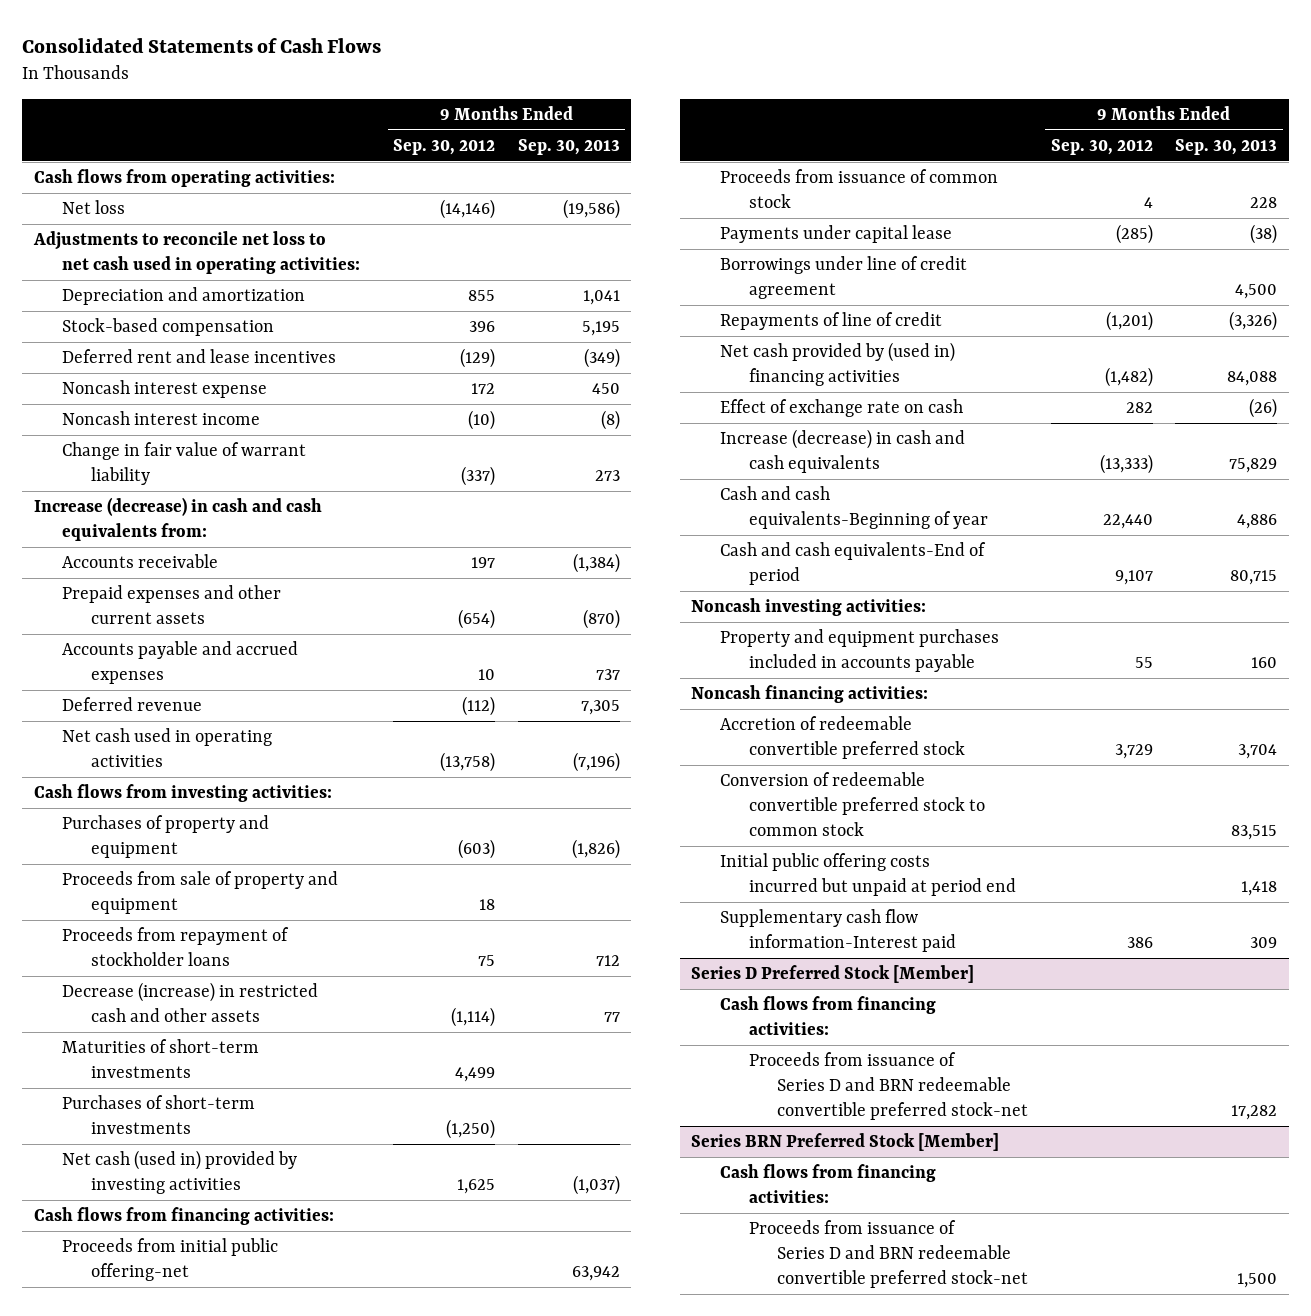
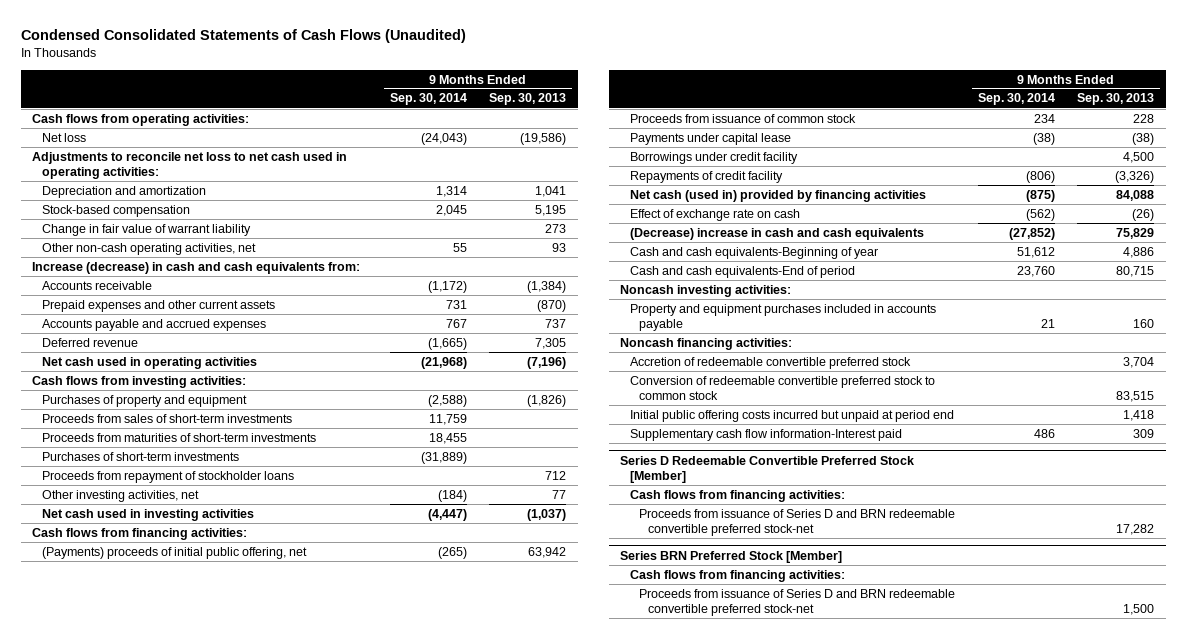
- Consolidated Statements of Cash Flows
+ Condensed Consolidated Statements of Cash Flows (Unaudited)
- | 9 Months Ended Sep. 30, 2012 | 9 Months Ended Sep. 30, 2013
+ | 9 Months Ended Sep. 30, 2014 | 9 Months Ended Sep. 30, 2013
- Deferred rent and lease incentives | (129) | (349)
- Noncash interest expense | 172 | 450
- Noncash interest income | (10) | (8)
+ Other non-cash operating activities, net | 55 | 93
- Proceeds from sale of property and equipment | 18 |
- Decrease (increase) in restricted cash and other assets | (1,114) | 77
- Maturities of short-term investments | 4,499 |
+ Proceeds from sales of short-term investments | 11,759 |
+ Proceeds from maturities of short-term investments | 18,455 |
- Net cash (used in) provided by investing activities | 1,625 | (1,037)
moved down: Proceeds from repayment of stockholder loans | | 712
+ Other investing activities, net | (184) | 77
+ Net cash used in investing activities | (4,447) | (1,037)
- Proceeds from initial public offering-net | | 63,942
+ (Payments) proceeds of initial public offering, net | (265) | 63,942
- Borrowings under line of credit agreement | | 4,500
- Repayments of line of credit | (1,201) | (3,326)
- Net cash provided by (used in) financing activities | (1,482) | 84,088
+ Borrowings under credit facility | | 4,500
+ Repayments of credit facility | (806) | (3,326)
+ Net cash (used in) provided by financing activities | (875) | 84,088
- Increase (decrease) in cash and cash equivalents | (13,333) | 75,829
+ (Decrease) increase in cash and cash equivalents | (27,852) | 75,829
- Series D Preferred Stock [Member]
+ Series D Redeemable Convertible Preferred Stock [Member]

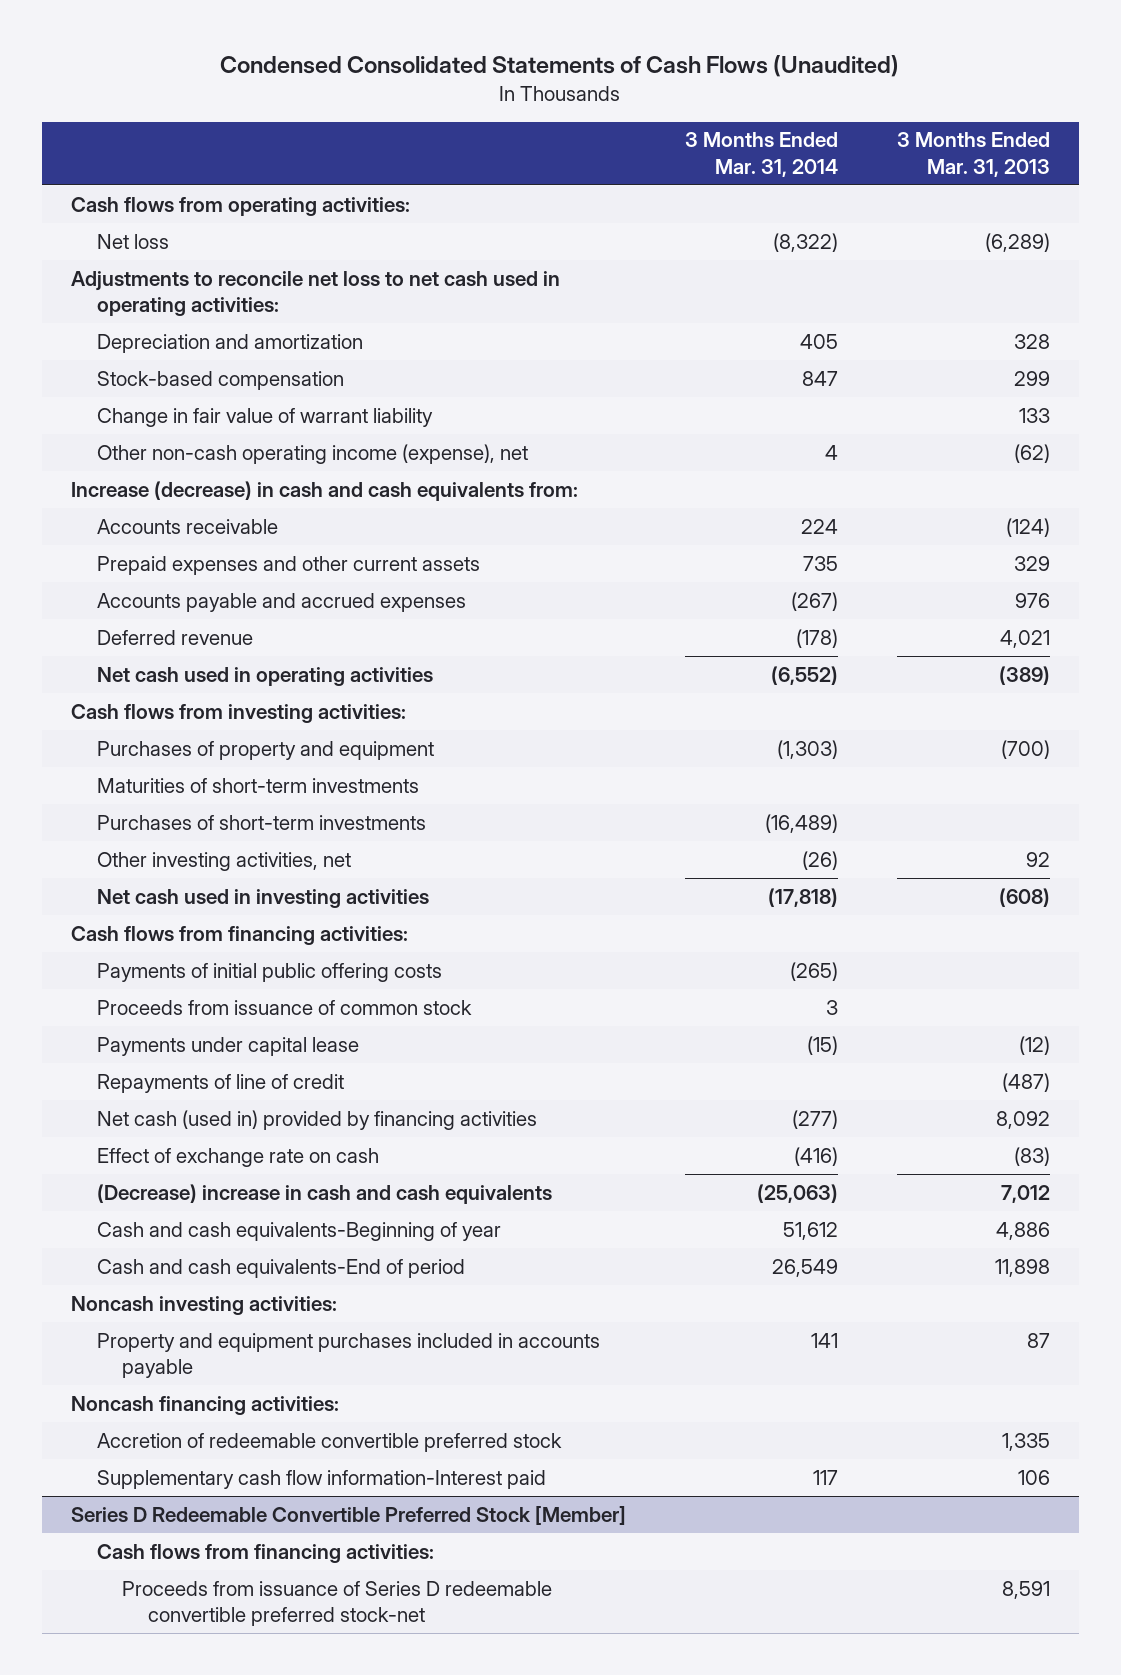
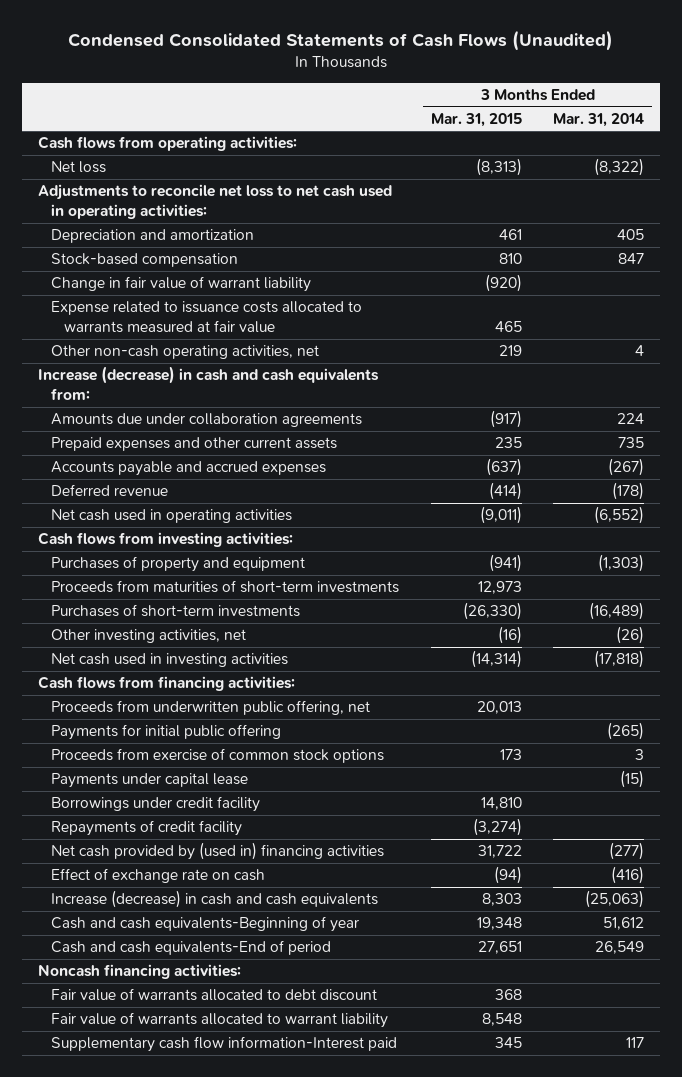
- | 3 Months Ended Mar. 31, 2014 | 3 Months Ended Mar. 31, 2013
+ | 3 Months Ended Mar. 31, 2015 | 3 Months Ended Mar. 31, 2014
- Other non-cash operating income (expense), net | 4 | (62)
+ Expense related to issuance costs allocated to warrants measured at fair value | 465 |
+ Other non-cash operating activities, net | 219 | 4
- Accounts receivable | 224 | (124)
+ Amounts due under collaboration agreements | (917) | 224
- Maturities of short-term investments
+ Proceeds from maturities of short-term investments | 12,973 |
- Payments of initial public offering costs | (265) |
- Proceeds from issuance of common stock | 3 |
+ Proceeds from underwritten public offering, net | 20,013 |
+ Payments for initial public offering | | (265)
+ Proceeds from exercise of common stock options | 173 | 3
- Repayments of line of credit | | (487)
- Net cash (used in) provided by financing activities | (277) | 8,092
+ Borrowings under credit facility | 14,810 |
+ Repayments of credit facility | (3,274) |
+ Net cash provided by (used in) financing activities | 31,722 | (277)
- (Decrease) increase in cash and cash equivalents | (25,063) | 7,012
+ Increase (decrease) in cash and cash equivalents | 8,303 | (25,063)
- Noncash investing activities:
- Property and equipment purchases included in accounts payable | 141 | 87
- Accretion of redeemable convertible preferred stock | | 1,335
+ Fair value of warrants allocated to debt discount | 368 |
+ Fair value of warrants allocated to warrant liability | 8,548 |
- Series D Redeemable Convertible Preferred Stock [Member]
- Cash flows from financing activities:
- Proceeds from issuance of Series D redeemable convertible preferred stock-net | | 8,591

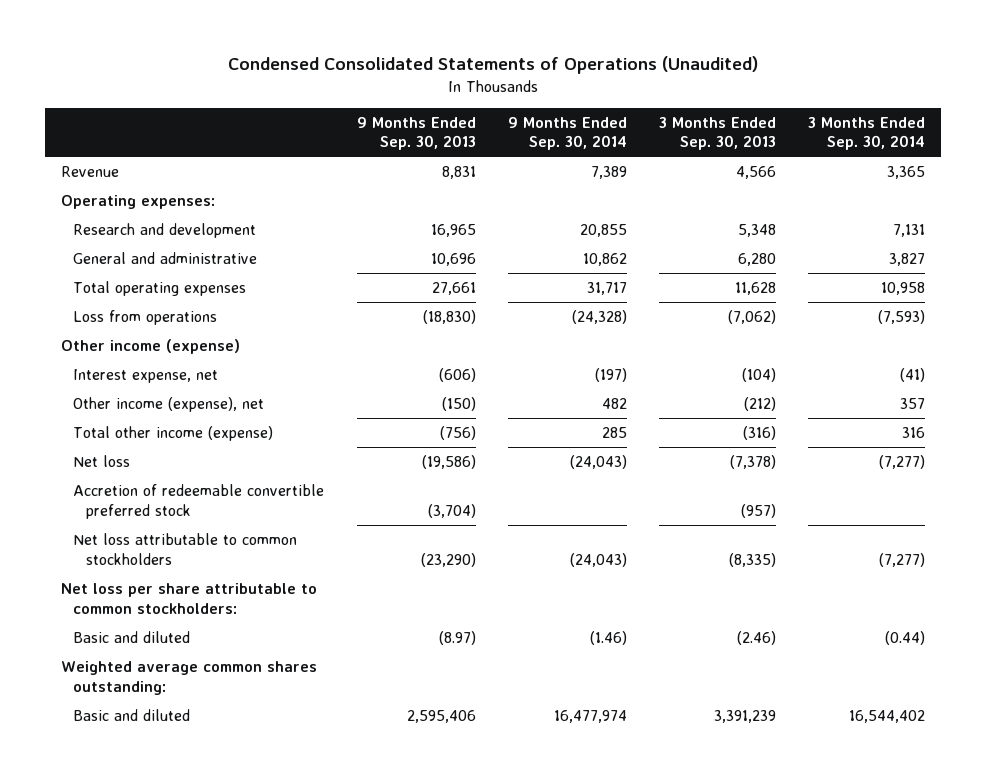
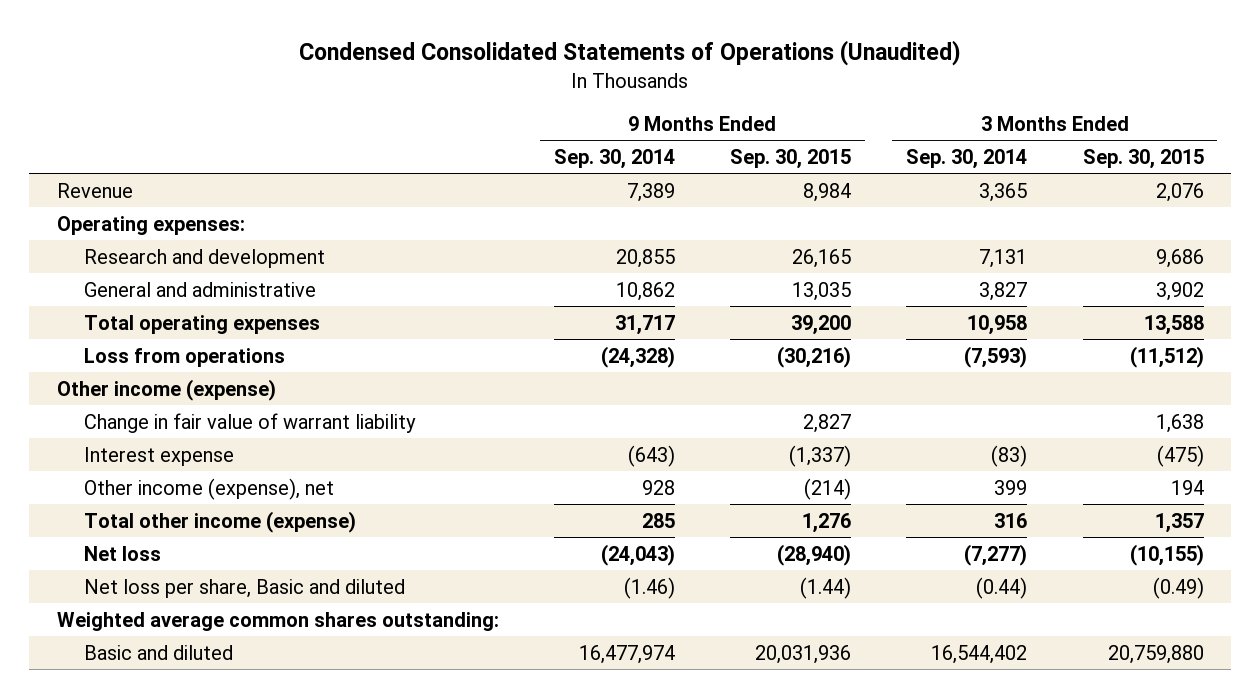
- | 9 Months Ended Sep. 30, 2013 | 9 Months Ended Sep. 30, 2014 | 3 Months Ended Sep. 30, 2013 | 3 Months Ended Sep. 30, 2014
+ | 9 Months Ended Sep. 30, 2014 | 9 Months Ended Sep. 30, 2015 | 3 Months Ended Sep. 30, 2014 | 3 Months Ended Sep. 30, 2015
- Interest expense, net | (606) | (197) | (104) | (41)
- Other income (expense), net | (150) | 482 | (212) | 357
+ Change in fair value of warrant liability | | 2,827 | | 1,638
+ Interest expense | (643) | (1,337) | (83) | (475)
+ Other income (expense), net | 928 | (214) | 399 | 194
- Accretion of redeemable convertible preferred stock | (3,704) | | (957) |
- Net loss attributable to common stockholders | (23,290) | (24,043) | (8,335) | (7,277)
- Net loss per share attributable to common stockholders:
- Basic and diluted | (8.97) | (1.46) | (2.46) | (0.44)
+ Net loss per share, Basic and diluted | (1.46) | (1.44) | (0.44) | (0.49)

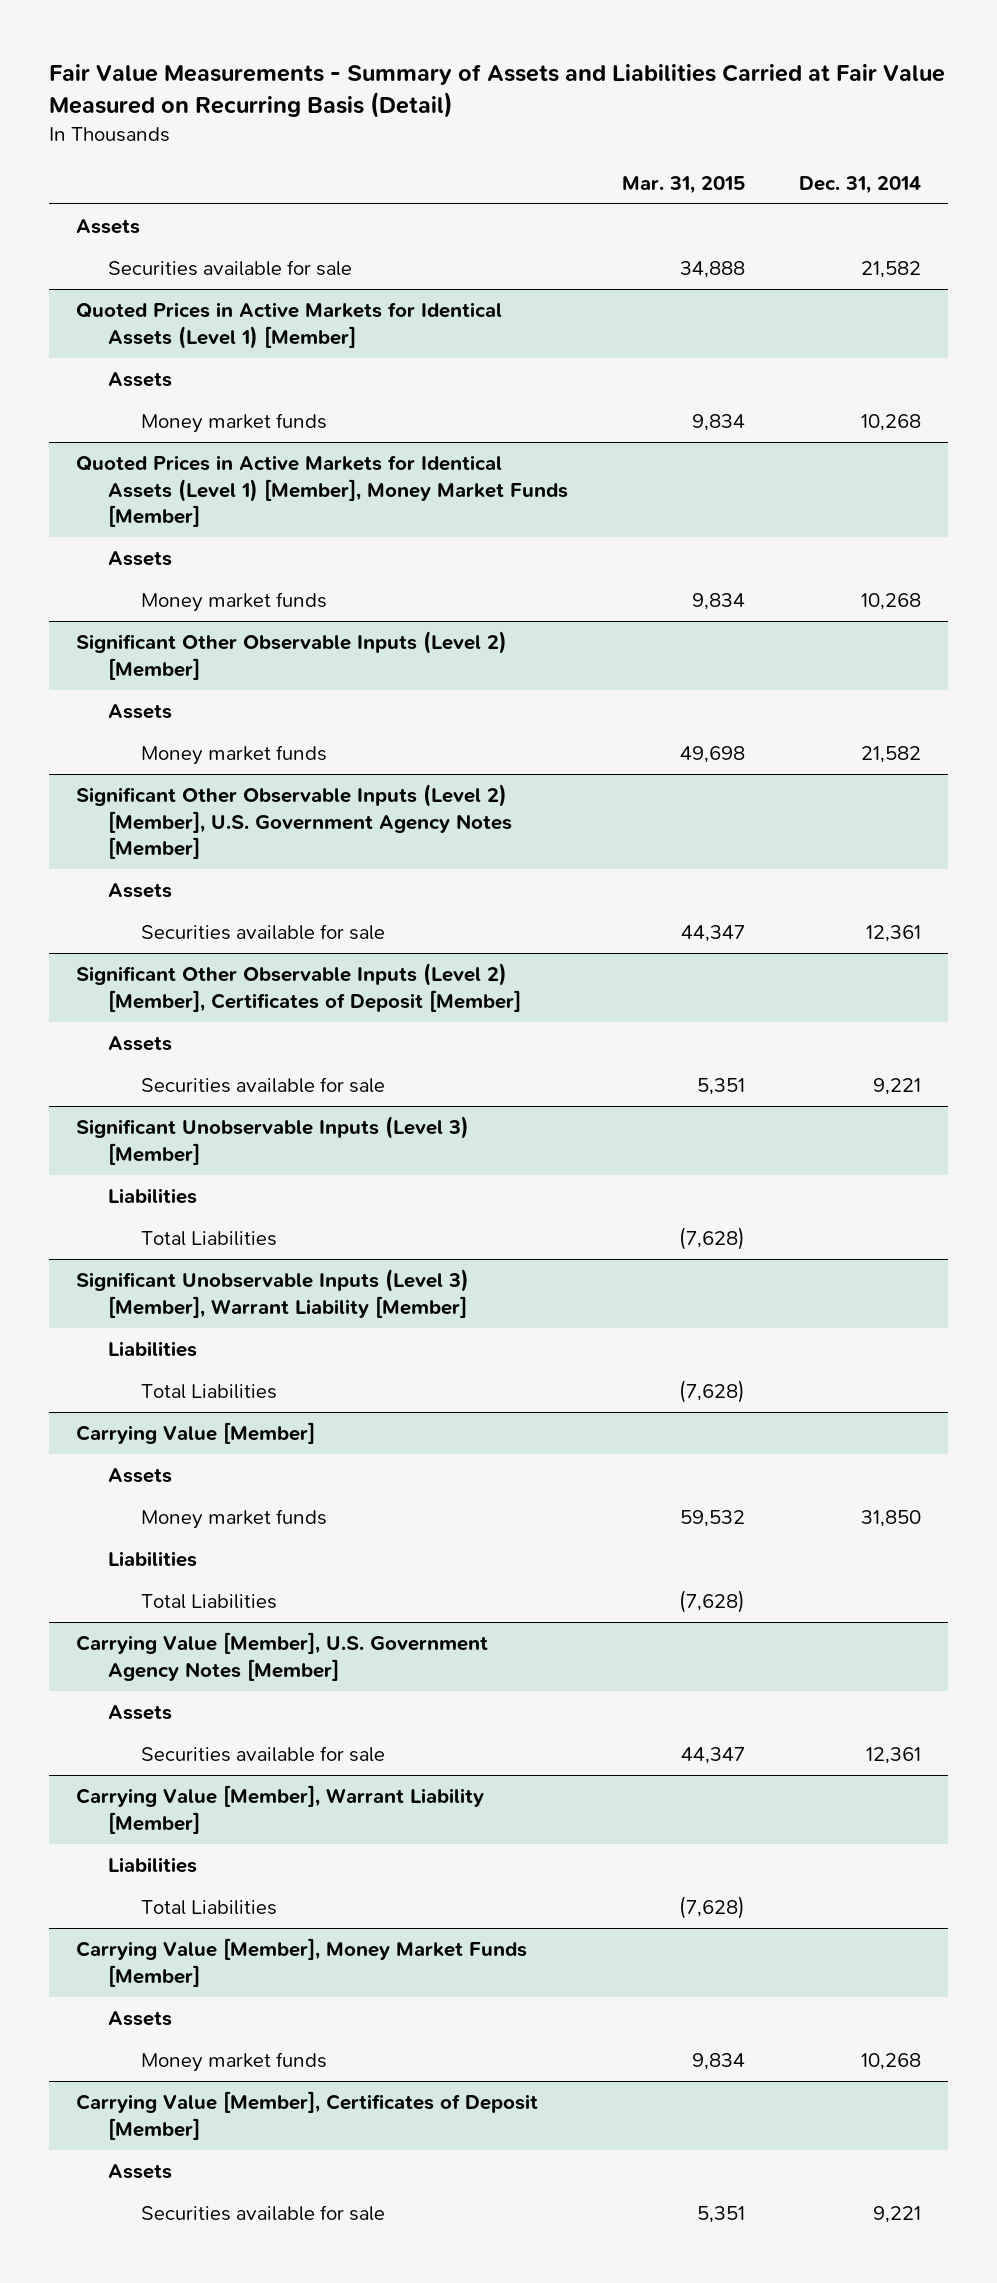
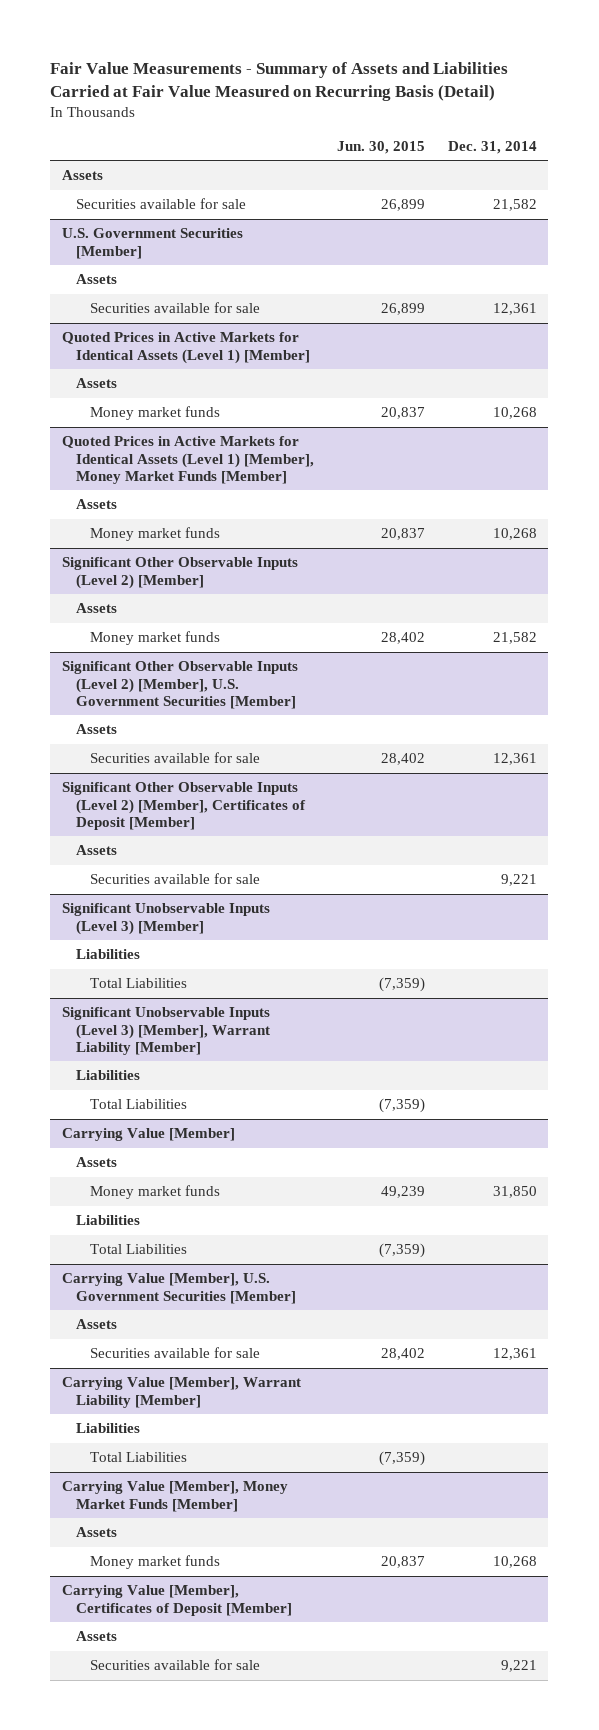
- | Mar. 31, 2015 | Dec. 31, 2014
+ | Jun. 30, 2015 | Dec. 31, 2014
+ U.S. Government Securities [Member]
+ Assets
+ Securities available for sale | 26,899 | 12,361
- Significant Other Observable Inputs (Level 2) [Member], U.S. Government Agency Notes [Member]
+ Significant Other Observable Inputs (Level 2) [Member], U.S. Government Securities [Member]
- Carrying Value [Member], U.S. Government Agency Notes [Member]
+ Carrying Value [Member], U.S. Government Securities [Member]

